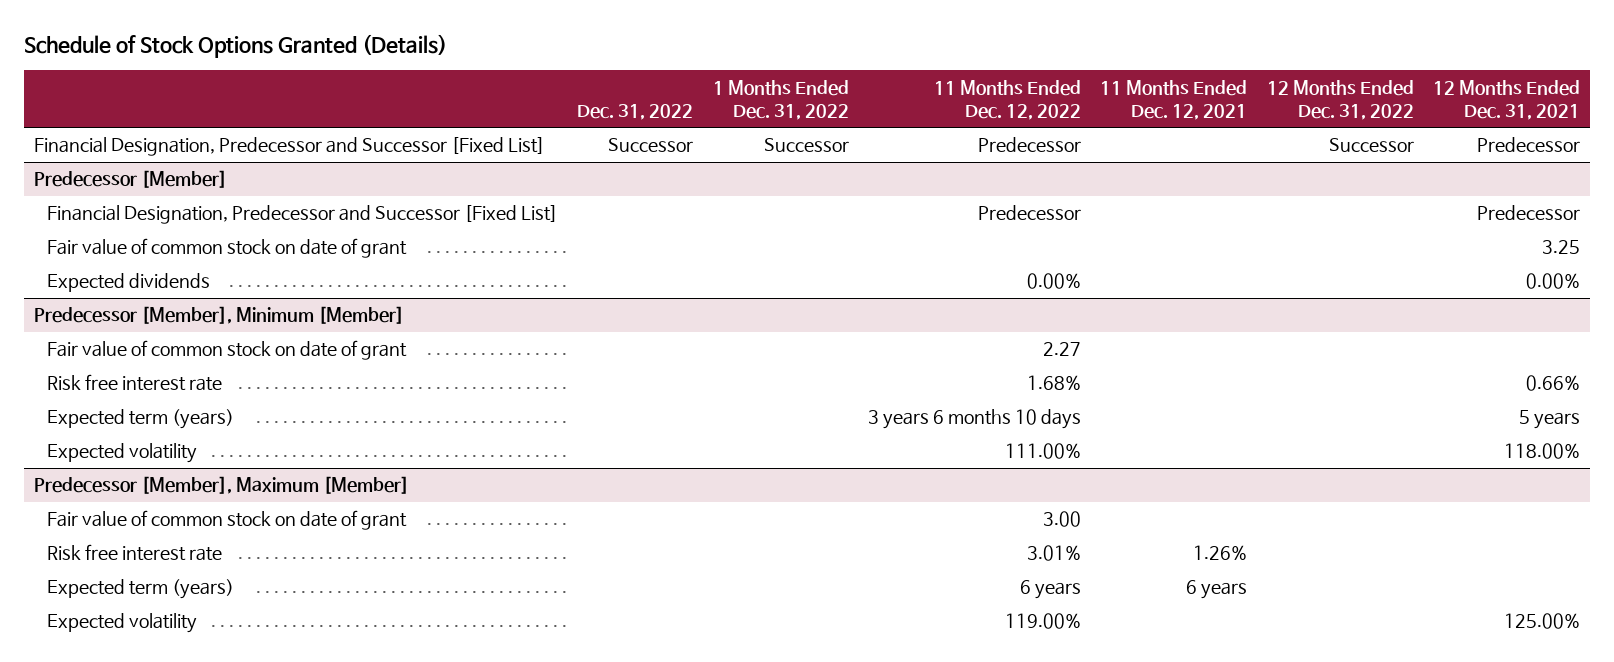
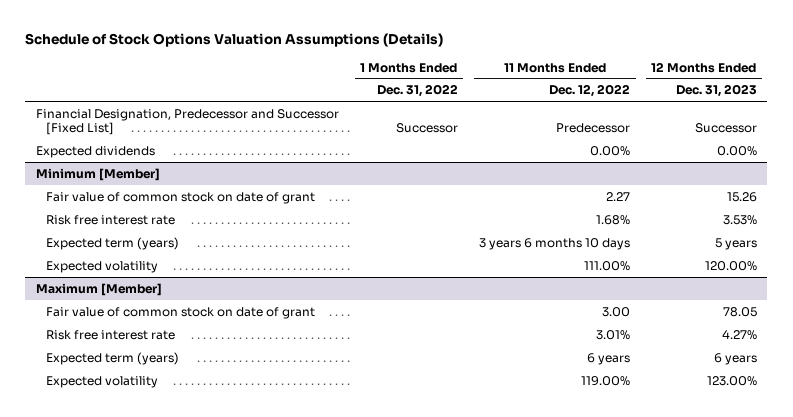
- Schedule of Stock Options Granted (Details)
+ Schedule of Stock Options Valuation Assumptions (Details)
- | Dec. 31, 2022 | 1 Months Ended Dec. 31, 2022 | 11 Months Ended Dec. 12, 2022 | 11 Months Ended Dec. 12, 2021 | 12 Months Ended Dec. 31, 2022 | 12 Months Ended Dec. 31, 2021
+ | 1 Months Ended Dec. 31, 2022 | 11 Months Ended Dec. 12, 2022 | 12 Months Ended Dec. 31, 2023
- Predecessor [Member]
- Financial Designation, Predecessor and Successor [Fixed List] | | | Predecessor | | | Predecessor
- Fair value of common stock on date of grant | | | | | | 3.25
- Predecessor [Member], Minimum [Member]
+ Minimum [Member]
- Predecessor [Member], Maximum [Member]
+ Maximum [Member]

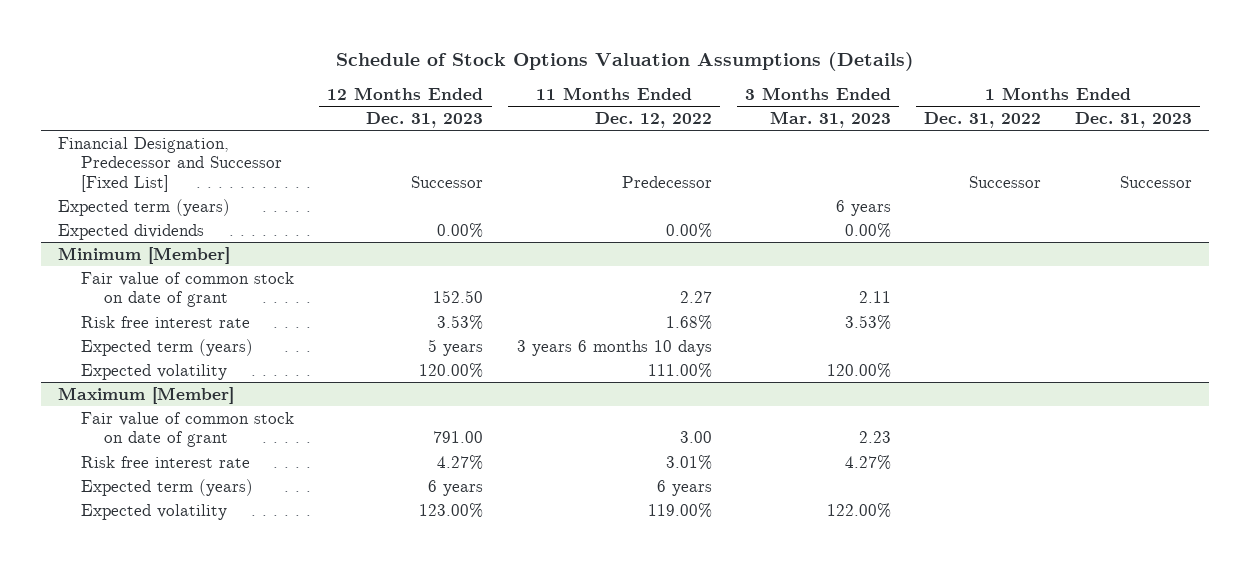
- | 1 Months Ended Dec. 31, 2022 | 11 Months Ended Dec. 12, 2022 | 12 Months Ended Dec. 31, 2023
+ | 12 Months Ended Dec. 31, 2023 | 11 Months Ended Dec. 12, 2022 | 3 Months Ended Mar. 31, 2023 | 1 Months Ended Dec. 31, 2022 | 1 Months Ended Dec. 31, 2023
+ Expected term (years) | | | 6 years | |
@ Minimum [Member]
- Fair value of common stock on date of grant | | 2.27 | 15.26
+ Fair value of common stock on date of grant | 152.50 | 2.27 | 2.11 | |
@ Maximum [Member]
- Fair value of common stock on date of grant | | 3.00 | 78.05
+ Fair value of common stock on date of grant | 791.00 | 3.00 | 2.23 | |

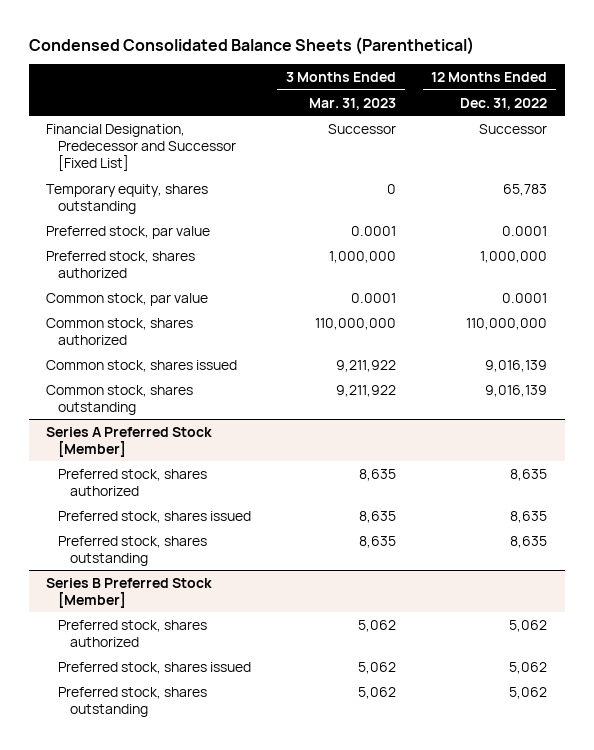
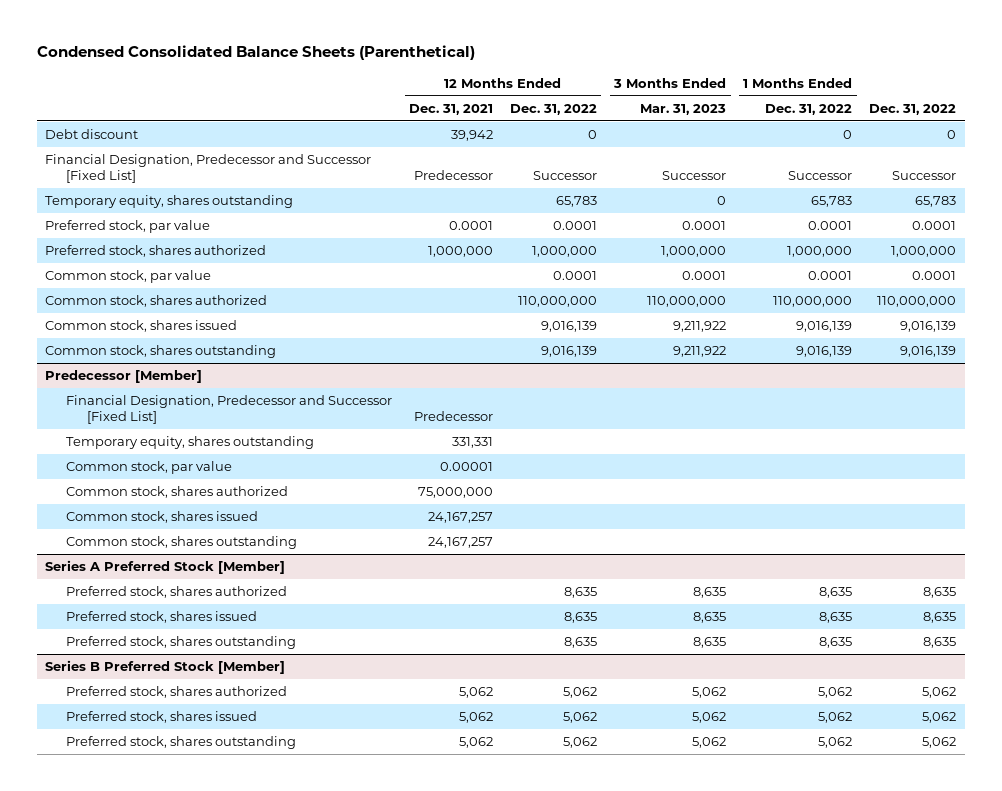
- | 3 Months Ended Mar. 31, 2023 | 12 Months Ended Dec. 31, 2022
+ | 12 Months Ended Dec. 31, 2021 | 12 Months Ended Dec. 31, 2022 | 3 Months Ended Mar. 31, 2023 | 1 Months Ended Dec. 31, 2022 | Dec. 31, 2022
+ Debt discount | 39,942 | 0 | | 0 | 0
+ Predecessor [Member]
+ Financial Designation, Predecessor and Successor [Fixed List] | Predecessor | | | |
+ Temporary equity, shares outstanding | 331,331 | | | |
+ Common stock, par value | 0.00001 | | | |
+ Common stock, shares authorized | 75,000,000 | | | |
+ Common stock, shares issued | 24,167,257 | | | |
+ Common stock, shares outstanding | 24,167,257 | | | |

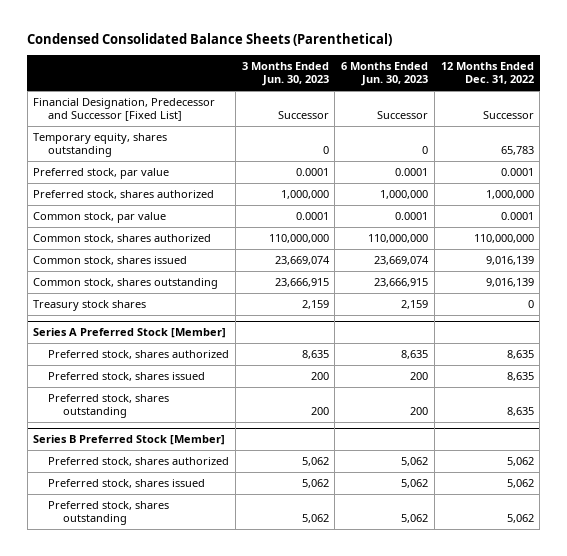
- | 12 Months Ended Dec. 31, 2021 | 12 Months Ended Dec. 31, 2022 | 3 Months Ended Mar. 31, 2023 | 1 Months Ended Dec. 31, 2022 | Dec. 31, 2022
+ | 3 Months Ended Jun. 30, 2023 | 6 Months Ended Jun. 30, 2023 | 12 Months Ended Dec. 31, 2022
- Debt discount | 39,942 | 0 | | 0 | 0
- Predecessor [Member]
- Financial Designation, Predecessor and Successor [Fixed List] | Predecessor | | | |
- Temporary equity, shares outstanding | 331,331 | | | |
- Common stock, par value | 0.00001 | | | |
- Common stock, shares authorized | 75,000,000 | | | |
- Common stock, shares issued | 24,167,257 | | | |
- Common stock, shares outstanding | 24,167,257 | | | |
+ Treasury stock shares | 2,159 | 2,159 | 0

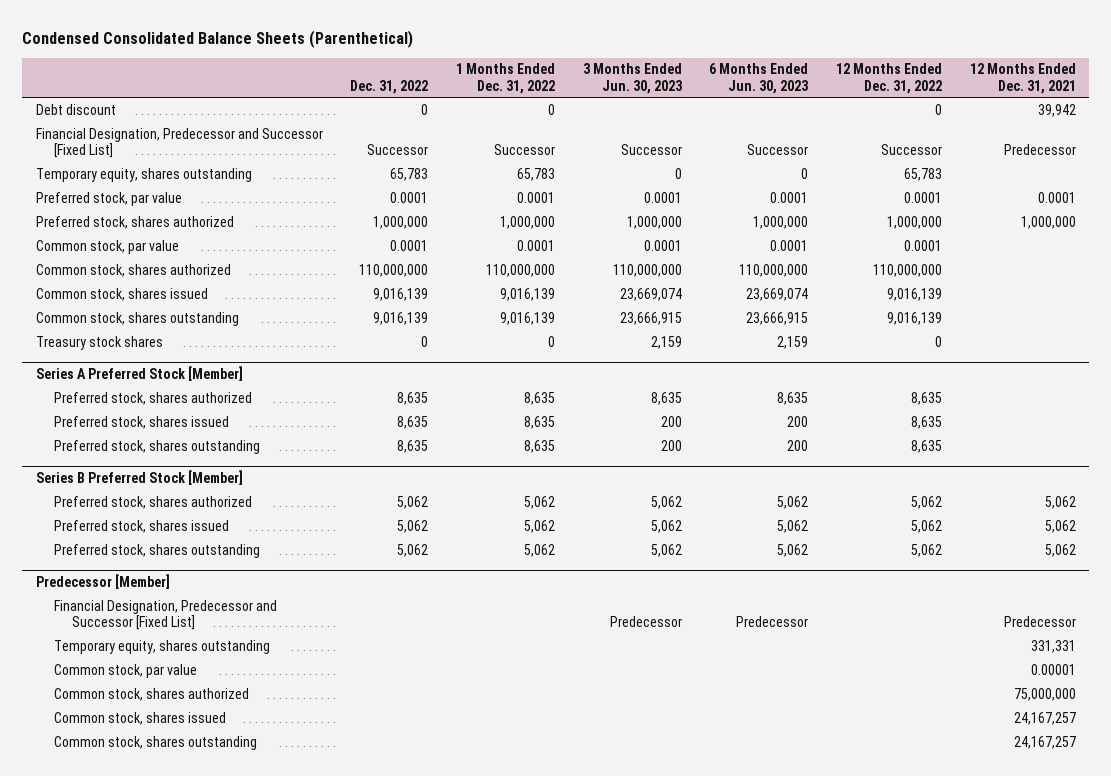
- | 3 Months Ended Jun. 30, 2023 | 6 Months Ended Jun. 30, 2023 | 12 Months Ended Dec. 31, 2022
+ | Dec. 31, 2022 | 1 Months Ended Dec. 31, 2022 | 3 Months Ended Jun. 30, 2023 | 6 Months Ended Jun. 30, 2023 | 12 Months Ended Dec. 31, 2022 | 12 Months Ended Dec. 31, 2021
+ Debt discount | 0 | 0 | | | 0 | 39,942
+ Predecessor [Member]
+ Financial Designation, Predecessor and Successor [Fixed List] | | | Predecessor | Predecessor | | Predecessor
+ Temporary equity, shares outstanding | | | | | | 331,331
+ Common stock, par value | | | | | | 0.00001
+ Common stock, shares authorized | | | | | | 75,000,000
+ Common stock, shares issued | | | | | | 24,167,257
+ Common stock, shares outstanding | | | | | | 24,167,257

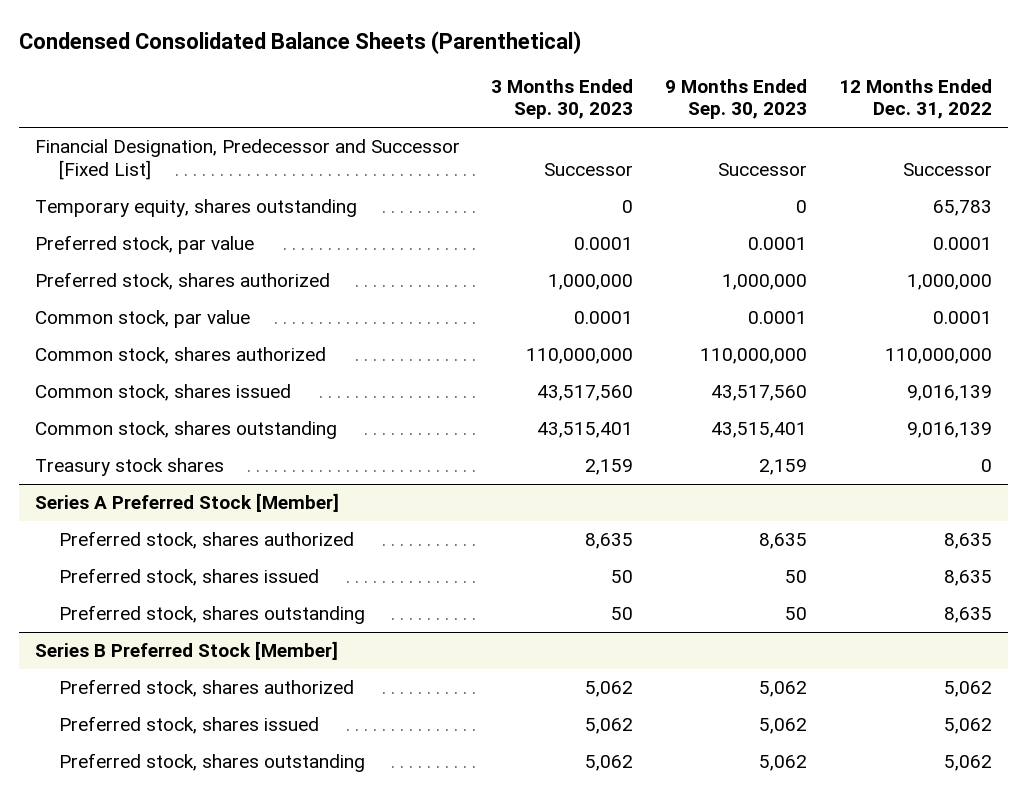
- | Dec. 31, 2022 | 1 Months Ended Dec. 31, 2022 | 3 Months Ended Jun. 30, 2023 | 6 Months Ended Jun. 30, 2023 | 12 Months Ended Dec. 31, 2022 | 12 Months Ended Dec. 31, 2021
+ | 3 Months Ended Sep. 30, 2023 | 9 Months Ended Sep. 30, 2023 | 12 Months Ended Dec. 31, 2022
- Debt discount | 0 | 0 | | | 0 | 39,942
- Predecessor [Member]
- Financial Designation, Predecessor and Successor [Fixed List] | | | Predecessor | Predecessor | | Predecessor
- Temporary equity, shares outstanding | | | | | | 331,331
- Common stock, par value | | | | | | 0.00001
- Common stock, shares authorized | | | | | | 75,000,000
- Common stock, shares issued | | | | | | 24,167,257
- Common stock, shares outstanding | | | | | | 24,167,257

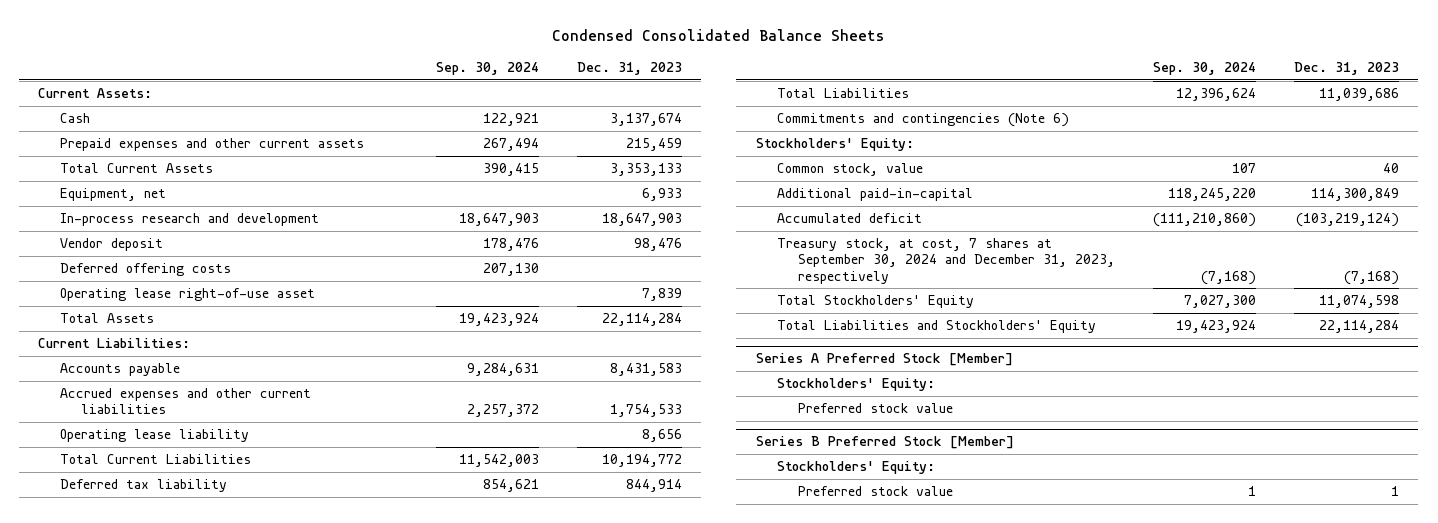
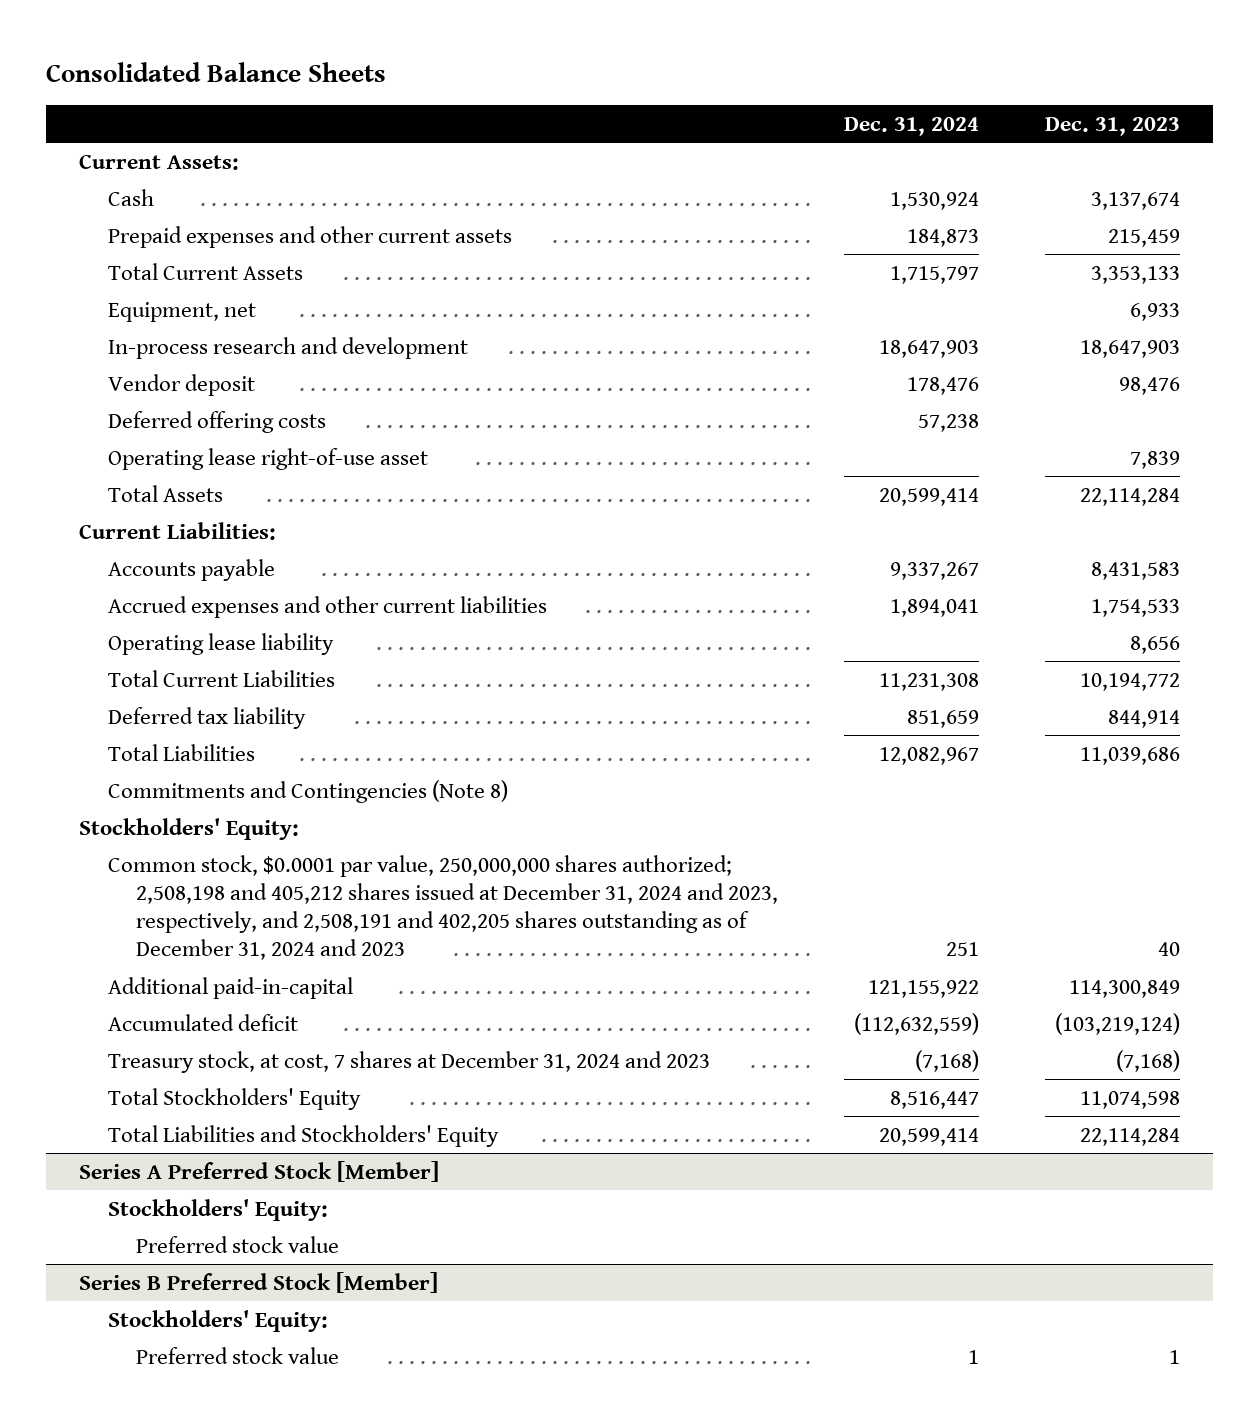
- Condensed Consolidated Balance Sheets
+ Consolidated Balance Sheets
- | Sep. 30, 2024 | Dec. 31, 2023
+ | Dec. 31, 2024 | Dec. 31, 2023
- Commitments and contingencies (Note 6)
+ Commitments and Contingencies (Note 8)
- Common stock, value | 107 | 40
+ Common stock, $0.0001 par value, 250,000,000 shares authorized; 2,508,198 and 405,212 shares issued at December 31, 2024 and 2023, respectively, and 2,508,191 and 402,205 shares outstanding as of December 31, 2024 and 2023 | 251 | 40
- Treasury stock, at cost, 7 shares at September 30, 2024 and December 31, 2023, respectively | (7,168) | (7,168)
+ Treasury stock, at cost, 7 shares at December 31, 2024 and 2023 | (7,168) | (7,168)

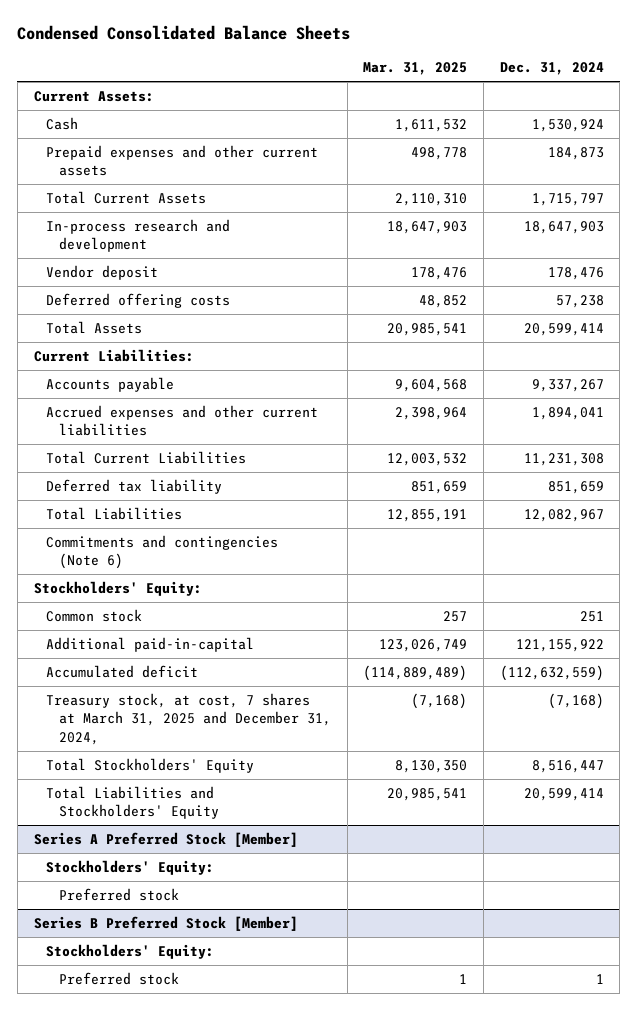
- Consolidated Balance Sheets
+ Condensed Consolidated Balance Sheets
- | Dec. 31, 2024 | Dec. 31, 2023
+ | Mar. 31, 2025 | Dec. 31, 2024
- Equipment, net | | 6,933
- Operating lease right-of-use asset | | 7,839
- Operating lease liability | | 8,656
- Commitments and Contingencies (Note 8)
+ Commitments and contingencies (Note 6)
- Common stock, $0.0001 par value, 250,000,000 shares authorized; 2,508,198 and 405,212 shares issued at December 31, 2024 and 2023, respectively, and 2,508,191 and 402,205 shares outstanding as of December 31, 2024 and 2023 | 251 | 40
+ Common stock | 257 | 251
- Treasury stock, at cost, 7 shares at December 31, 2024 and 2023 | (7,168) | (7,168)
+ Treasury stock, at cost, 7 shares at March 31, 2025 and December 31, 2024, | (7,168) | (7,168)
@ Series A Preferred Stock [Member]
- Preferred stock value
+ Preferred stock
@ Series B Preferred Stock [Member]
- Preferred stock value | 1 | 1
+ Preferred stock | 1 | 1

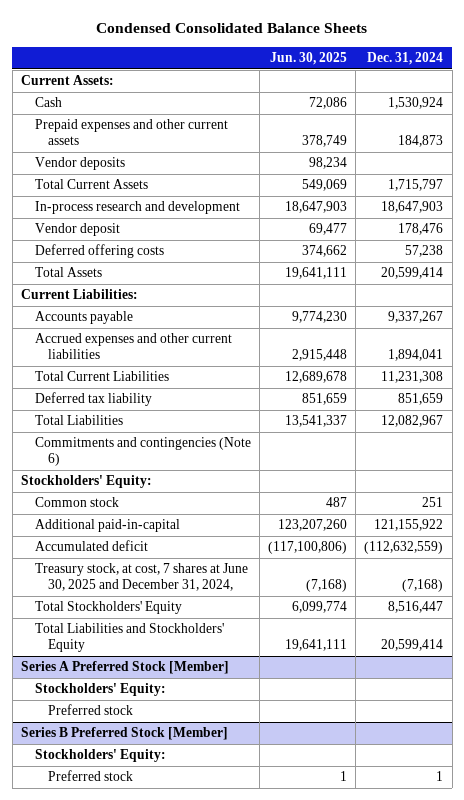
- | Mar. 31, 2025 | Dec. 31, 2024
+ | Jun. 30, 2025 | Dec. 31, 2024
+ Vendor deposits | 98,234 |
- Treasury stock, at cost, 7 shares at March 31, 2025 and December 31, 2024, | (7,168) | (7,168)
+ Treasury stock, at cost, 7 shares at June 30, 2025 and December 31, 2024, | (7,168) | (7,168)

